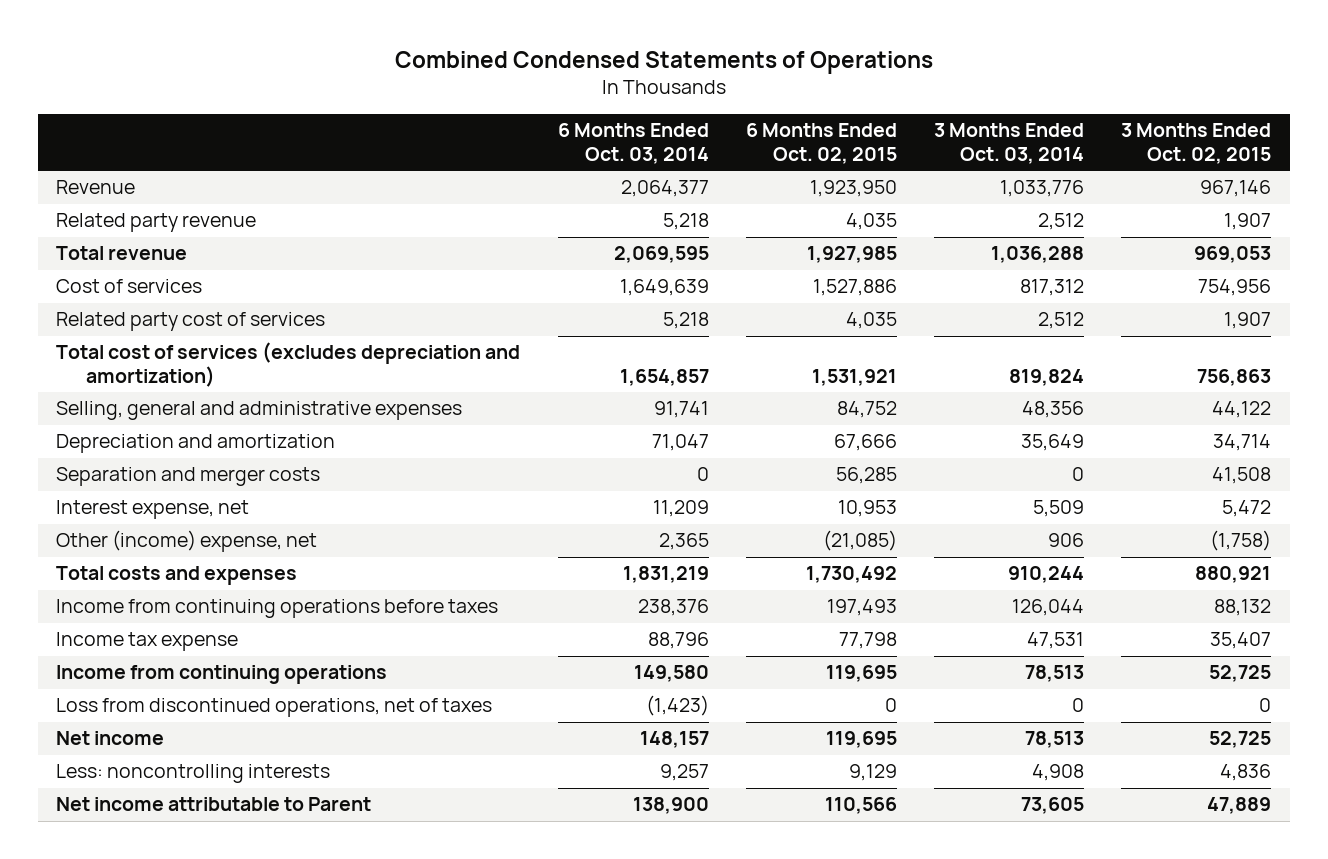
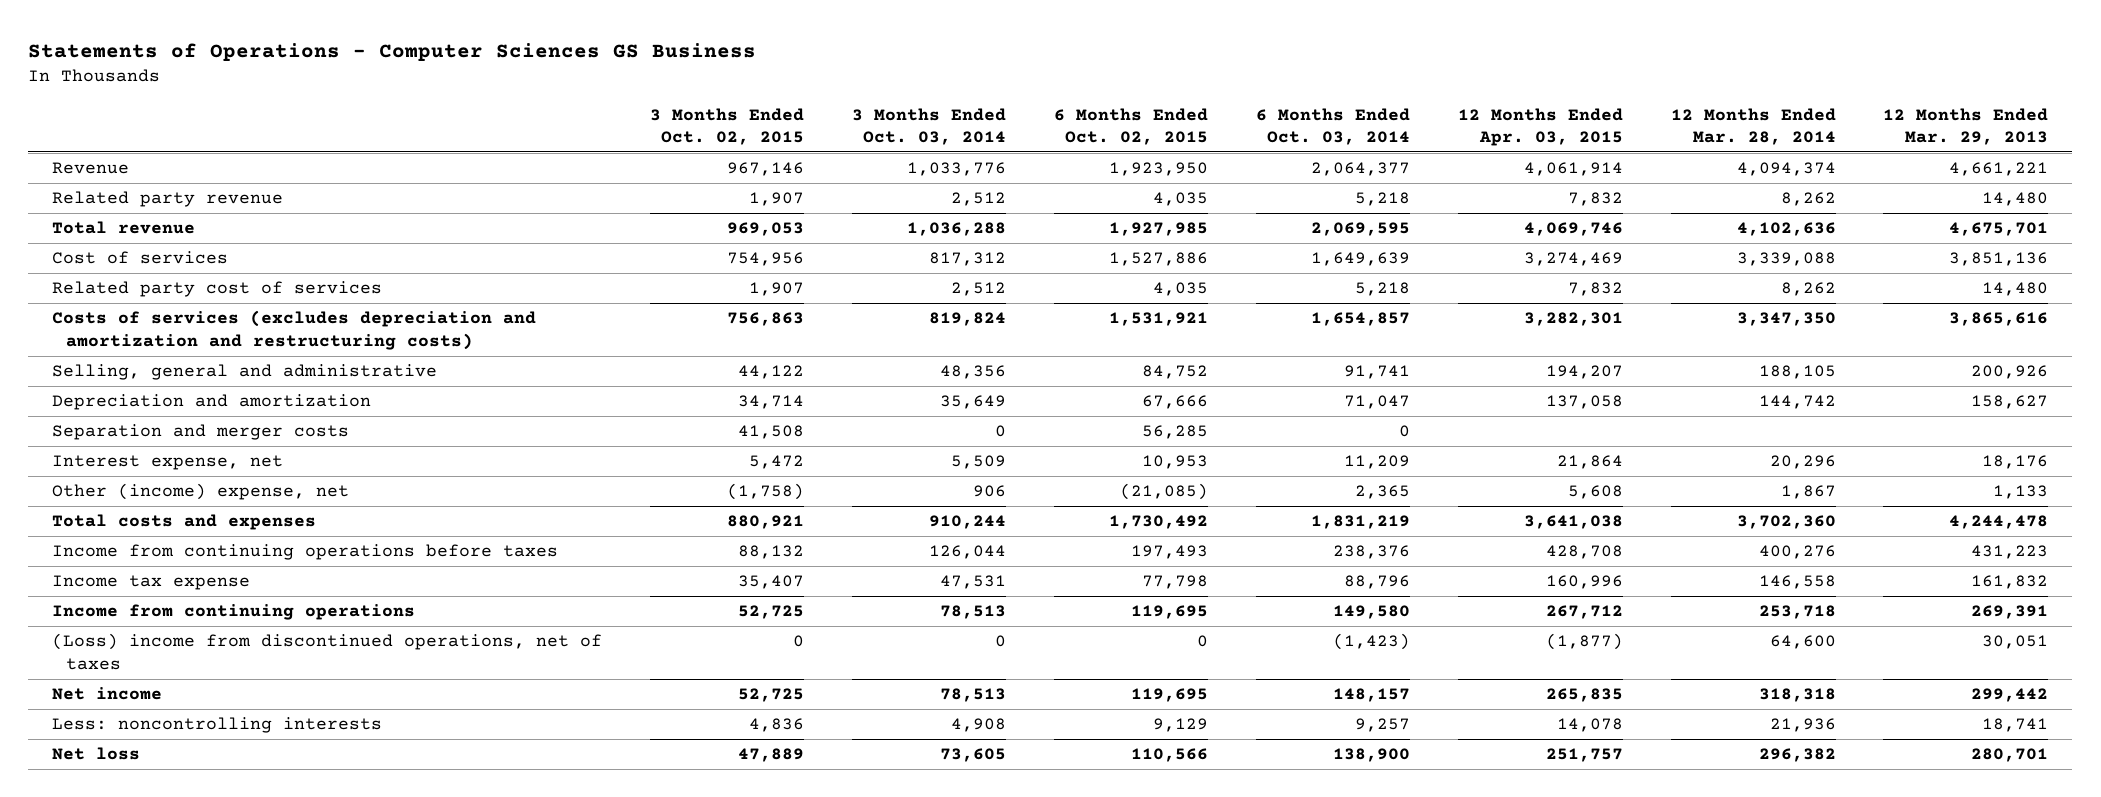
- Combined Condensed Statements of Operations
+ Statements of Operations - Computer Sciences GS Business
- | 6 Months Ended Oct. 03, 2014 | 6 Months Ended Oct. 02, 2015 | 3 Months Ended Oct. 03, 2014 | 3 Months Ended Oct. 02, 2015
+ | 3 Months Ended Oct. 02, 2015 | 3 Months Ended Oct. 03, 2014 | 6 Months Ended Oct. 02, 2015 | 6 Months Ended Oct. 03, 2014 | 12 Months Ended Apr. 03, 2015 | 12 Months Ended Mar. 28, 2014 | 12 Months Ended Mar. 29, 2013
- Total cost of services (excludes depreciation and amortization) | 1,654,857 | 1,531,921 | 819,824 | 756,863
- Selling, general and administrative expenses | 91,741 | 84,752 | 48,356 | 44,122
+ Costs of services (excludes depreciation and amortization and restructuring costs) | 756,863 | 819,824 | 1,531,921 | 1,654,857 | 3,282,301 | 3,347,350 | 3,865,616
+ Selling, general and administrative | 44,122 | 48,356 | 84,752 | 91,741 | 194,207 | 188,105 | 200,926
- Loss from discontinued operations, net of taxes | (1,423) | 0 | 0 | 0
+ (Loss) income from discontinued operations, net of taxes | 0 | 0 | 0 | (1,423) | (1,877) | 64,600 | 30,051
- Net income attributable to Parent | 138,900 | 110,566 | 73,605 | 47,889
+ Net loss | 47,889 | 73,605 | 110,566 | 138,900 | 251,757 | 296,382 | 280,701

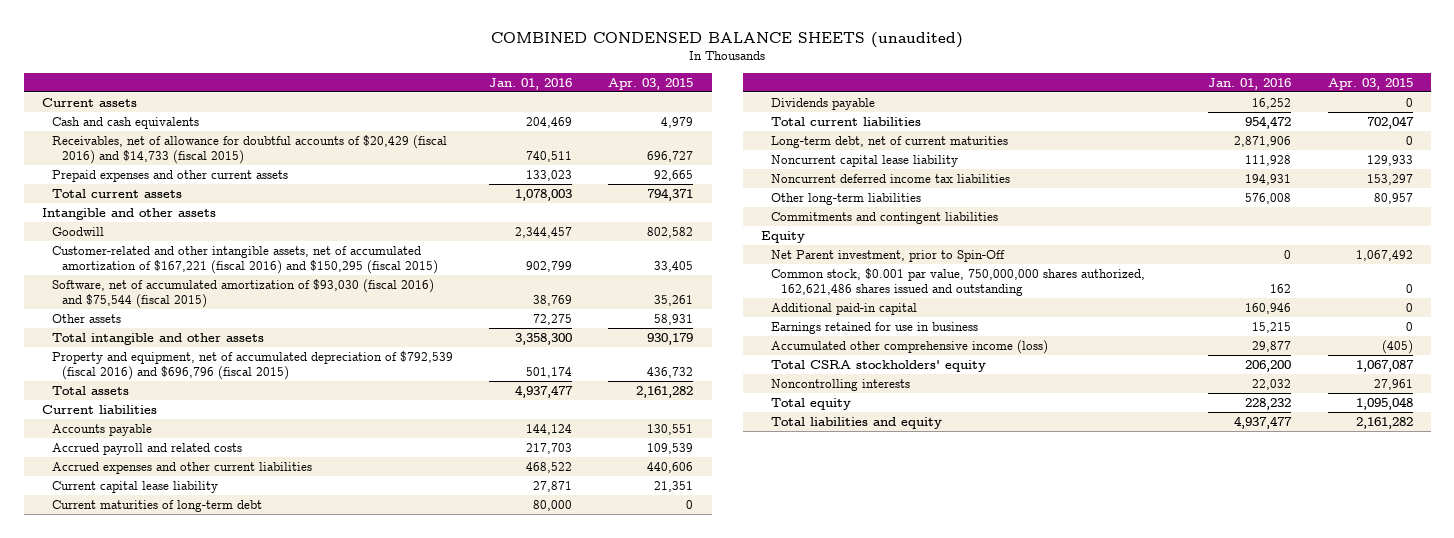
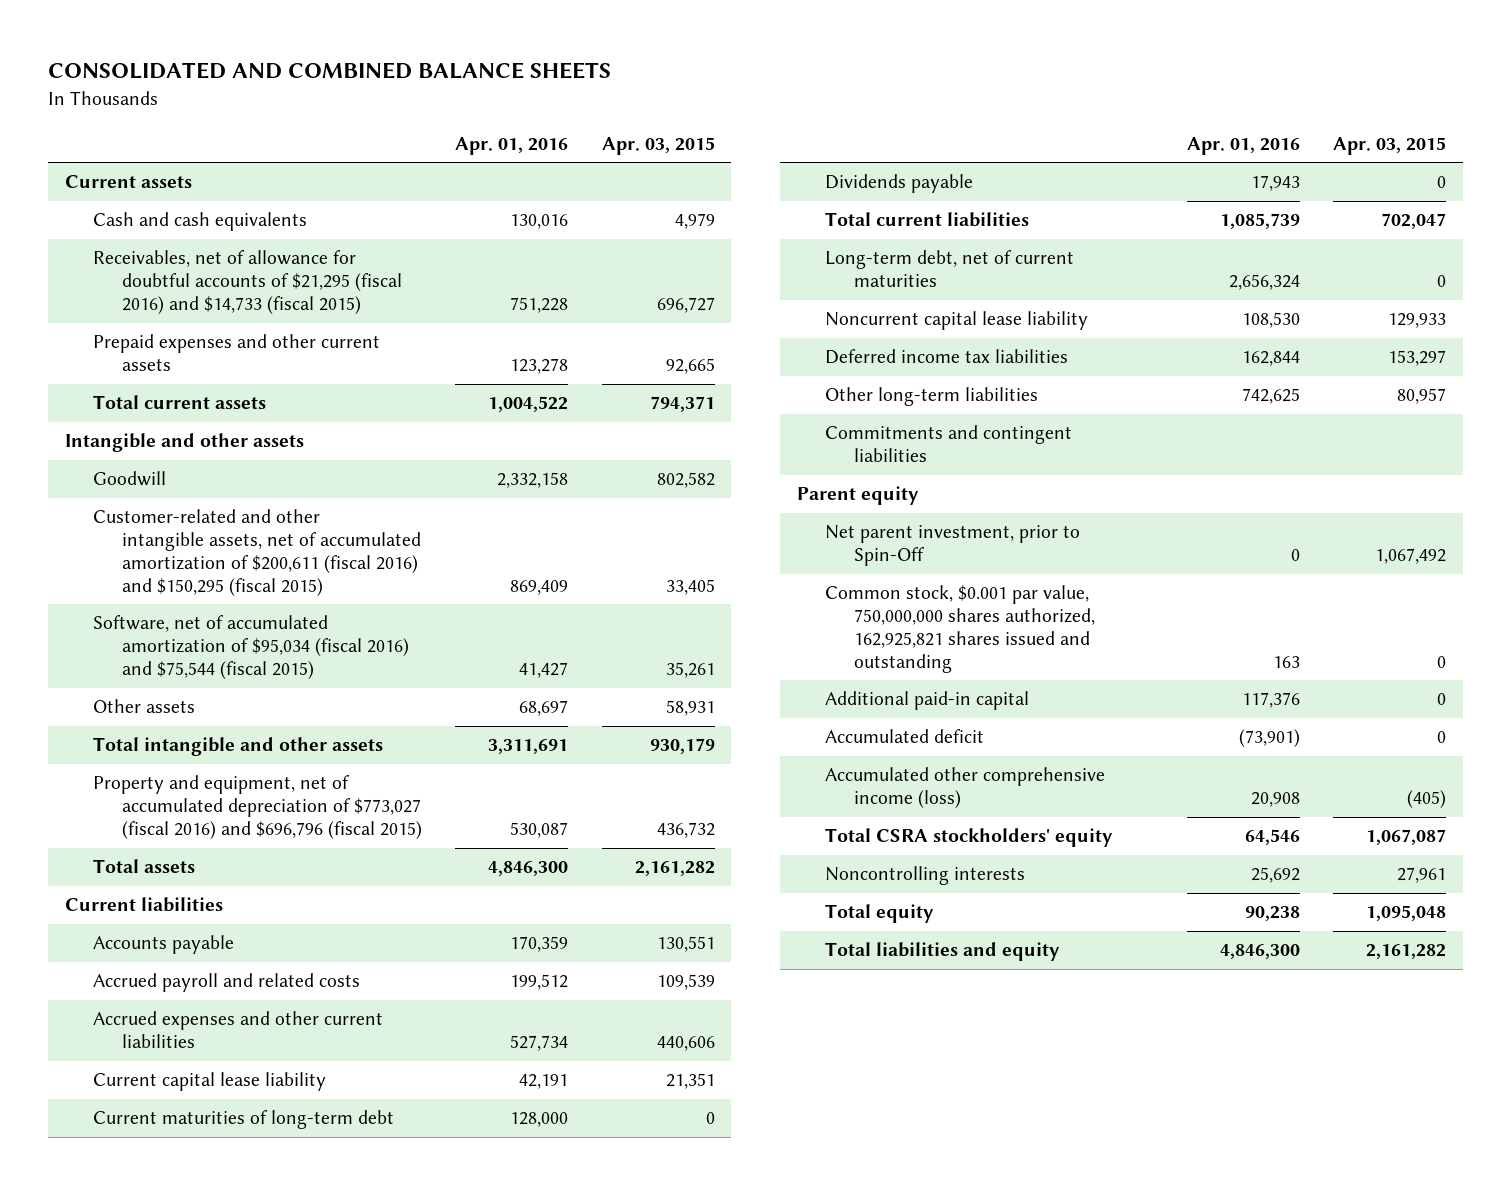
- COMBINED CONDENSED BALANCE SHEETS (unaudited)
+ CONSOLIDATED AND COMBINED BALANCE SHEETS
- | Jan. 01, 2016 | Apr. 03, 2015
+ | Apr. 01, 2016 | Apr. 03, 2015
- Receivables, net of allowance for doubtful accounts of $20,429 (fiscal 2016) and $14,733 (fiscal 2015) | 740,511 | 696,727
+ Receivables, net of allowance for doubtful accounts of $21,295 (fiscal 2016) and $14,733 (fiscal 2015) | 751,228 | 696,727
- Customer-related and other intangible assets, net of accumulated amortization of $167,221 (fiscal 2016) and $150,295 (fiscal 2015) | 902,799 | 33,405
- Software, net of accumulated amortization of $93,030 (fiscal 2016) and $75,544 (fiscal 2015) | 38,769 | 35,261
+ Customer-related and other intangible assets, net of accumulated amortization of $200,611 (fiscal 2016) and $150,295 (fiscal 2015) | 869,409 | 33,405
+ Software, net of accumulated amortization of $95,034 (fiscal 2016) and $75,544 (fiscal 2015) | 41,427 | 35,261
- Property and equipment, net of accumulated depreciation of $792,539 (fiscal 2016) and $696,796 (fiscal 2015) | 501,174 | 436,732
+ Property and equipment, net of accumulated depreciation of $773,027 (fiscal 2016) and $696,796 (fiscal 2015) | 530,087 | 436,732
- Noncurrent deferred income tax liabilities | 194,931 | 153,297
+ Deferred income tax liabilities | 162,844 | 153,297
- Equity
- Net Parent investment, prior to Spin-Off | 0 | 1,067,492
- Common stock, $0.001 par value, 750,000,000 shares authorized, 162,621,486 shares issued and outstanding | 162 | 0
+ Parent equity
+ Net parent investment, prior to Spin-Off | 0 | 1,067,492
+ Common stock, $0.001 par value, 750,000,000 shares authorized, 162,925,821 shares issued and outstanding | 163 | 0
- Earnings retained for use in business | 15,215 | 0
+ Accumulated deficit | (73,901) | 0

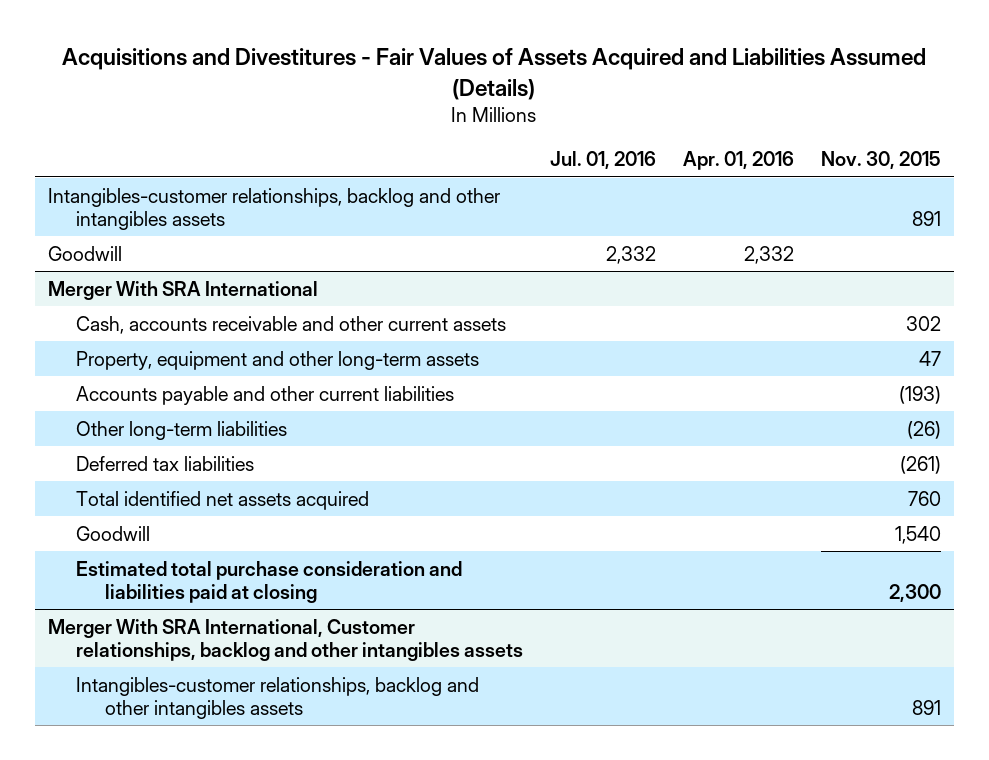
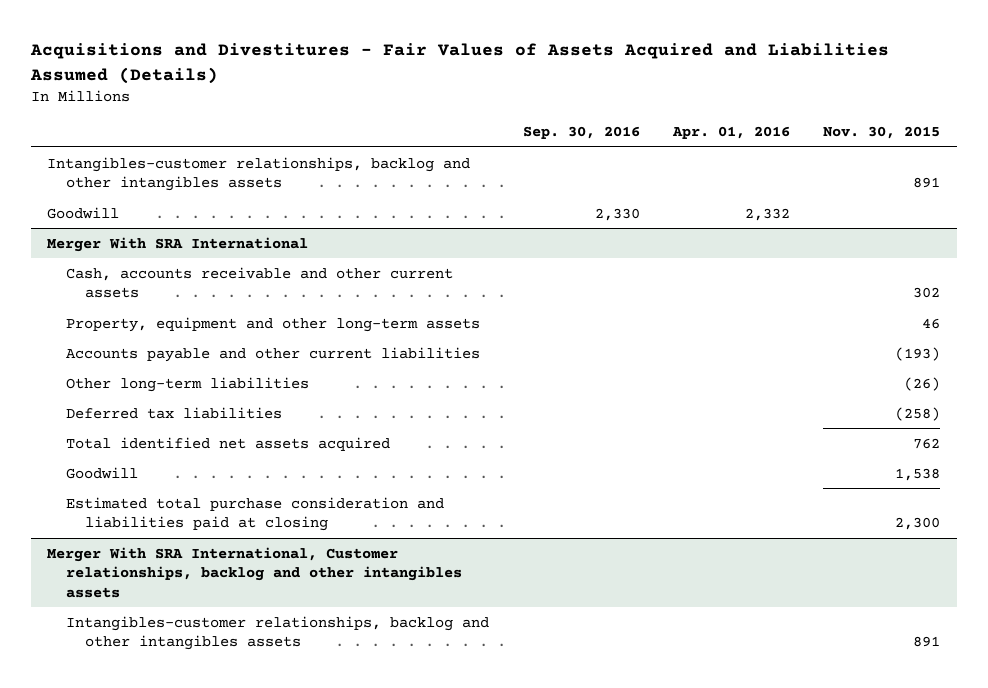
- | Jul. 01, 2016 | Apr. 01, 2016 | Nov. 30, 2015
+ | Sep. 30, 2016 | Apr. 01, 2016 | Nov. 30, 2015
@ Merger With SRA International
- Property, equipment and other long-term assets | | | 47
+ Property, equipment and other long-term assets | | | 46
- Deferred tax liabilities | | | (261)
- Total identified net assets acquired | | | 760
- Goodwill | | | 1,540
+ Deferred tax liabilities | | | (258)
+ Total identified net assets acquired | | | 762
+ Goodwill | | | 1,538

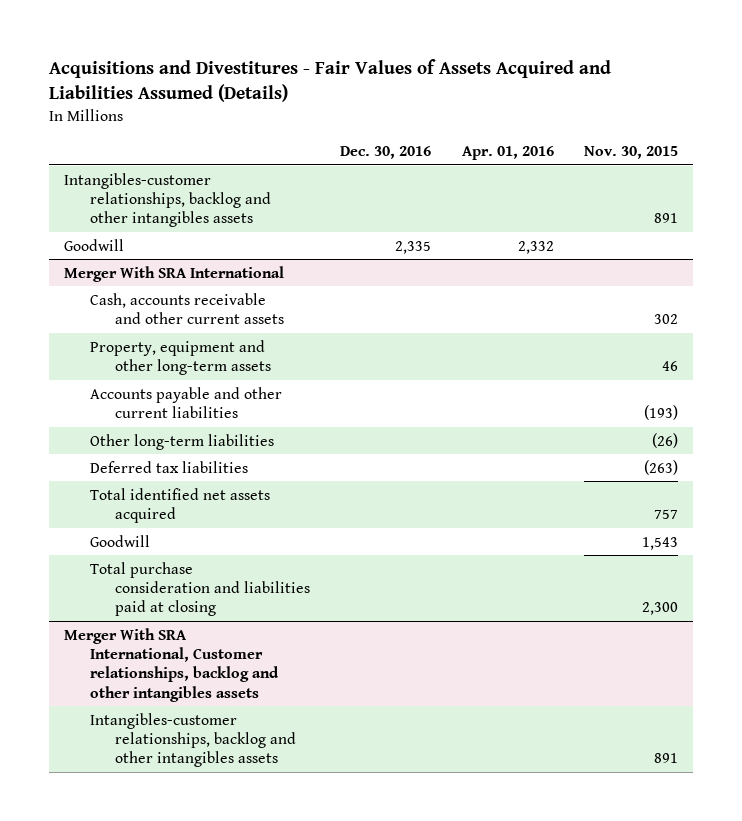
- | Sep. 30, 2016 | Apr. 01, 2016 | Nov. 30, 2015
+ | Dec. 30, 2016 | Apr. 01, 2016 | Nov. 30, 2015
@ Merger With SRA International
- Deferred tax liabilities | | | (258)
- Total identified net assets acquired | | | 762
- Goodwill | | | 1,538
- Estimated total purchase consideration and liabilities paid at closing | | | 2,300
+ Deferred tax liabilities | | | (263)
+ Total identified net assets acquired | | | 757
+ Goodwill | | | 1,543
+ Total purchase consideration and liabilities paid at closing | | | 2,300

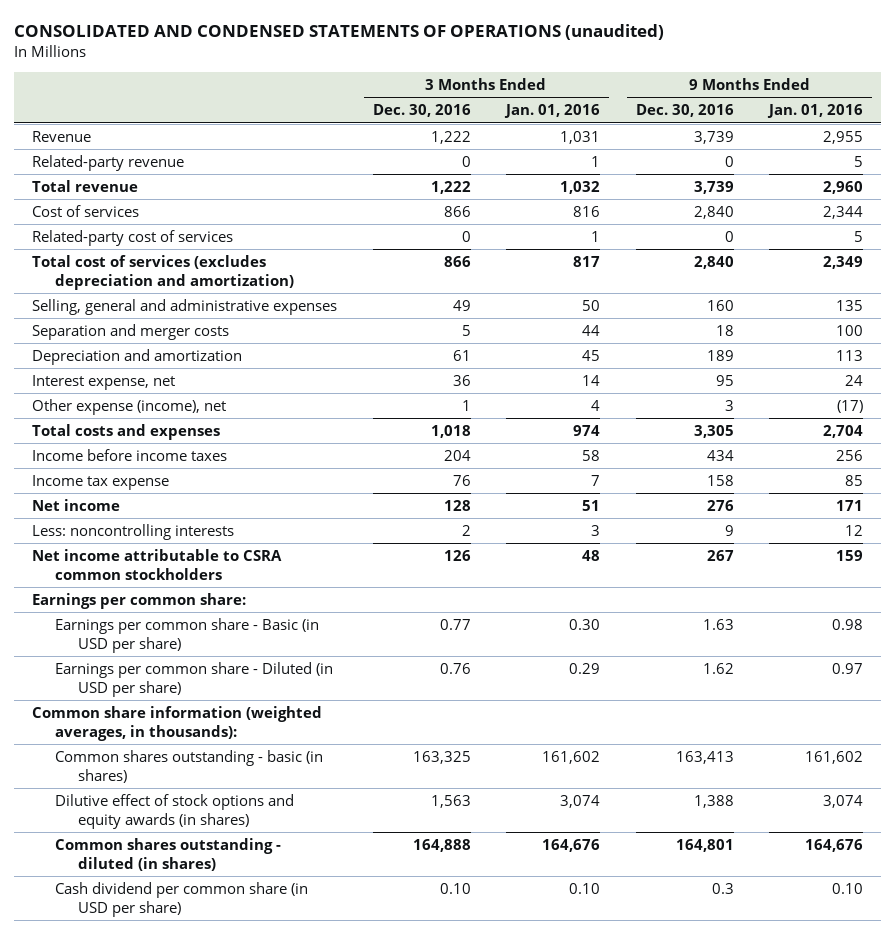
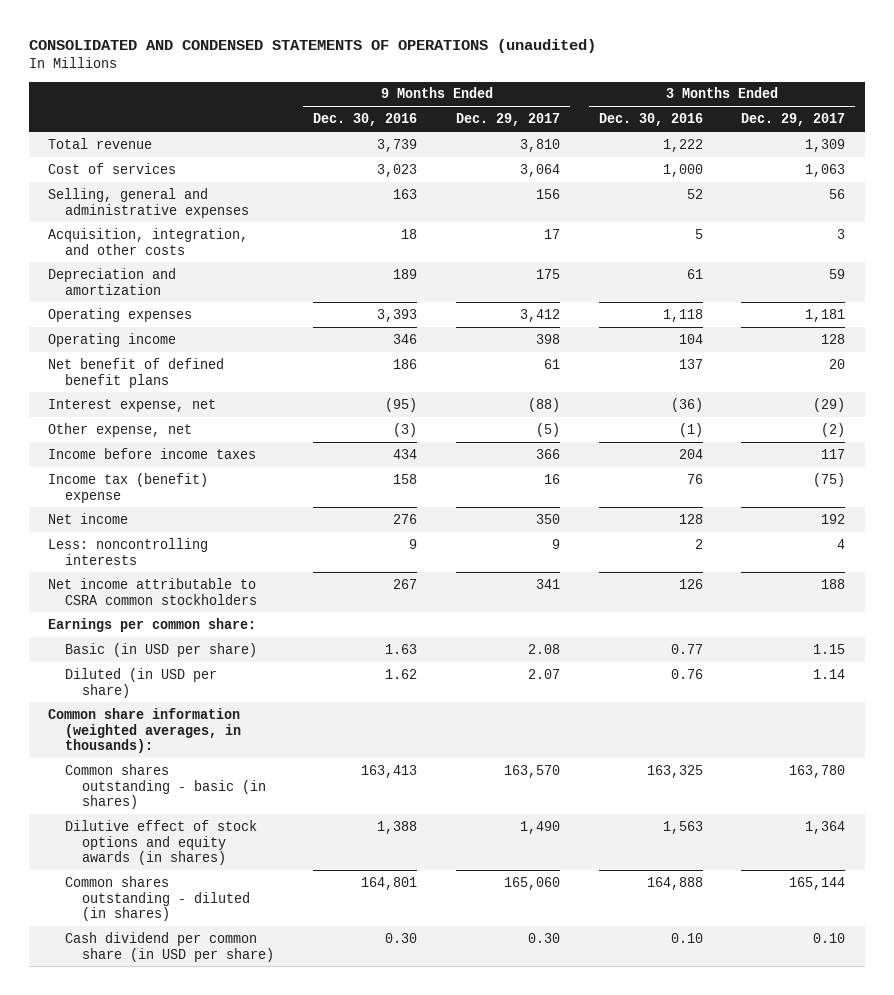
- | 3 Months Ended Dec. 30, 2016 | 3 Months Ended Jan. 01, 2016 | 9 Months Ended Dec. 30, 2016 | 9 Months Ended Jan. 01, 2016
+ | 9 Months Ended Dec. 30, 2016 | 9 Months Ended Dec. 29, 2017 | 3 Months Ended Dec. 30, 2016 | 3 Months Ended Dec. 29, 2017
- Revenue | 1,222 | 1,031 | 3,739 | 2,955
- Related-party revenue | 0 | 1 | 0 | 5
- Cost of services | 866 | 816 | 2,840 | 2,344
- Related-party cost of services | 0 | 1 | 0 | 5
- Total cost of services (excludes depreciation and amortization) | 866 | 817 | 2,840 | 2,349
- Selling, general and administrative expenses | 49 | 50 | 160 | 135
- Separation and merger costs | 5 | 44 | 18 | 100
+ Cost of services | 3,023 | 3,064 | 1,000 | 1,063
+ Selling, general and administrative expenses | 163 | 156 | 52 | 56
+ Acquisition, integration, and other costs | 18 | 17 | 5 | 3
- Interest expense, net | 36 | 14 | 95 | 24
- Other expense (income), net | 1 | 4 | 3 | (17)
- Total costs and expenses | 1,018 | 974 | 3,305 | 2,704
+ Operating expenses | 3,393 | 3,412 | 1,118 | 1,181
+ Operating income | 346 | 398 | 104 | 128
+ Net benefit of defined benefit plans | 186 | 61 | 137 | 20
+ Interest expense, net | (95) | (88) | (36) | (29)
+ Other expense, net | (3) | (5) | (1) | (2)
- Income tax expense | 76 | 7 | 158 | 85
+ Income tax (benefit) expense | 158 | 16 | 76 | (75)
- Earnings per common share - Basic (in USD per share) | 0.77 | 0.30 | 1.63 | 0.98
- Earnings per common share - Diluted (in USD per share) | 0.76 | 0.29 | 1.62 | 0.97
+ Basic (in USD per share) | 1.63 | 2.08 | 0.77 | 1.15
+ Diluted (in USD per share) | 1.62 | 2.07 | 0.76 | 1.14
- Cash dividend per common share (in USD per share) | 0.10 | 0.10 | 0.3 | 0.10
+ Cash dividend per common share (in USD per share) | 0.30 | 0.30 | 0.10 | 0.10

